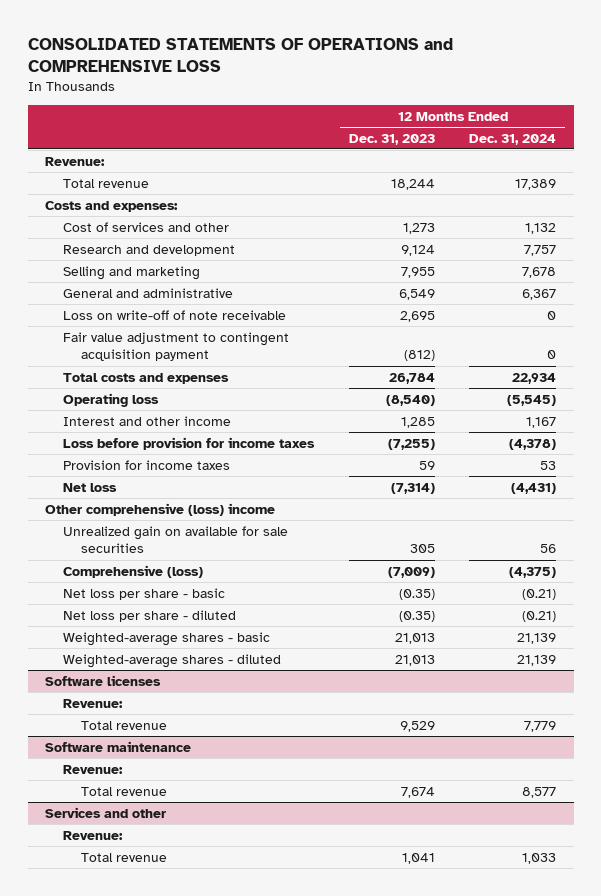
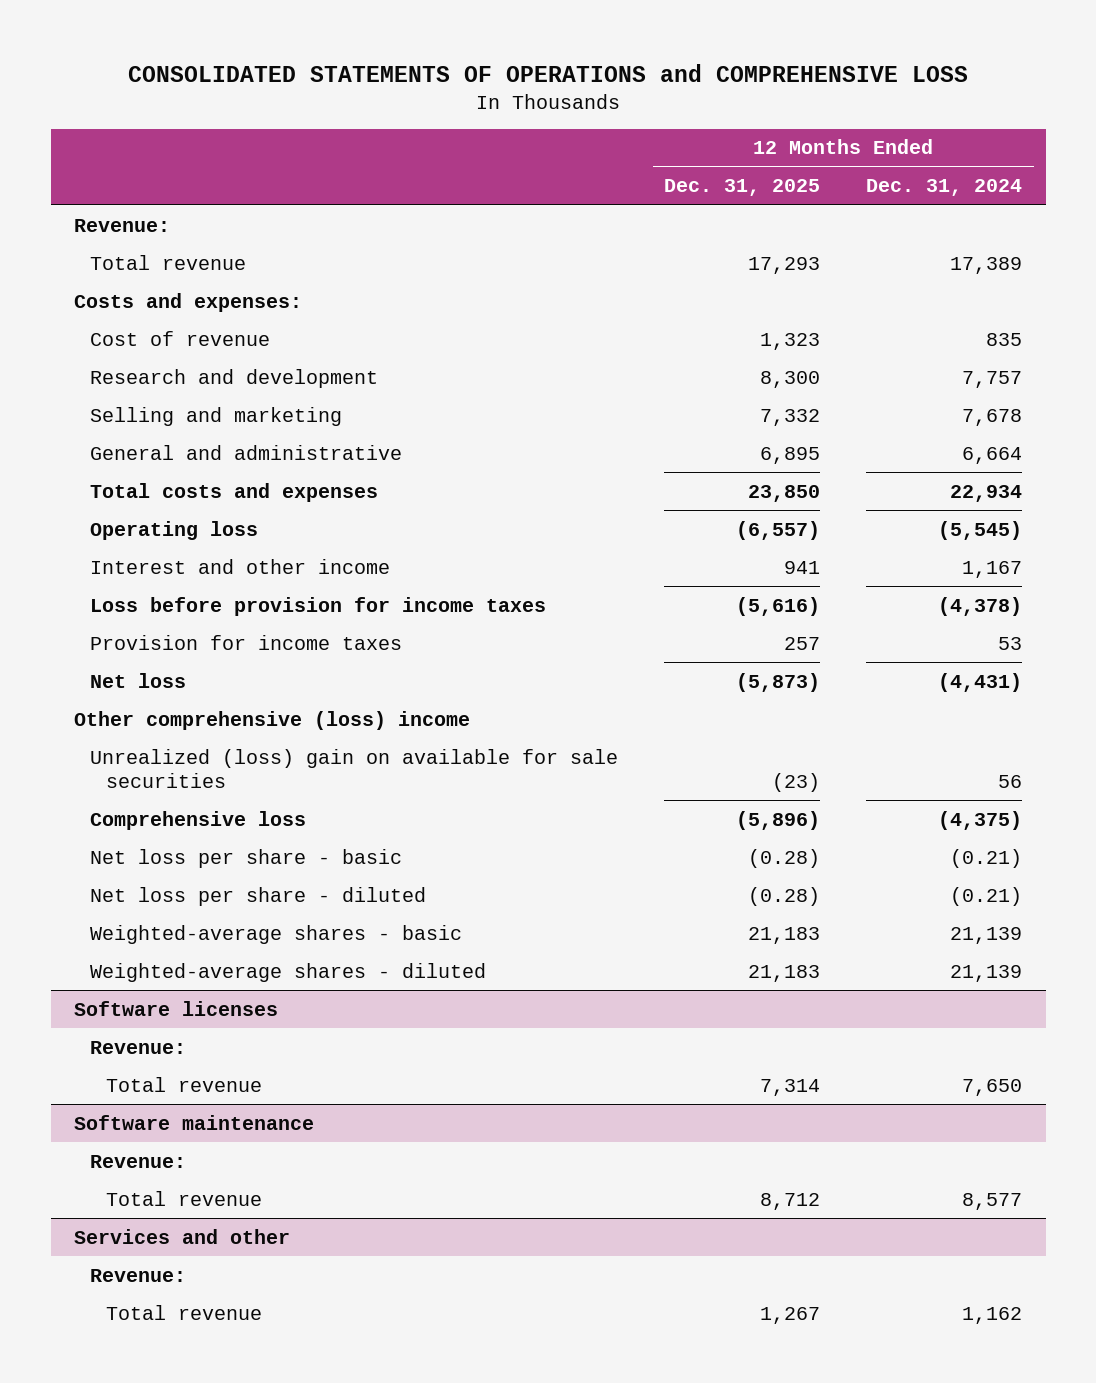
- | 12 Months Ended Dec. 31, 2023 | 12 Months Ended Dec. 31, 2024
+ | 12 Months Ended Dec. 31, 2025 | 12 Months Ended Dec. 31, 2024
- Cost of services and other | 1,273 | 1,132
+ Cost of revenue | 1,323 | 835
- General and administrative | 6,549 | 6,367
- Loss on write-off of note receivable | 2,695 | 0
- Fair value adjustment to contingent acquisition payment | (812) | 0
+ General and administrative | 6,895 | 6,664
- Unrealized gain on available for sale securities | 305 | 56
- Comprehensive (loss) | (7,009) | (4,375)
+ Unrealized (loss) gain on available for sale securities | (23) | 56
+ Comprehensive loss | (5,896) | (4,375)
@ Software licenses
- Total revenue | 9,529 | 7,779
+ Total revenue | 7,314 | 7,650
@ Services and other
- Total revenue | 1,041 | 1,033
+ Total revenue | 1,267 | 1,162

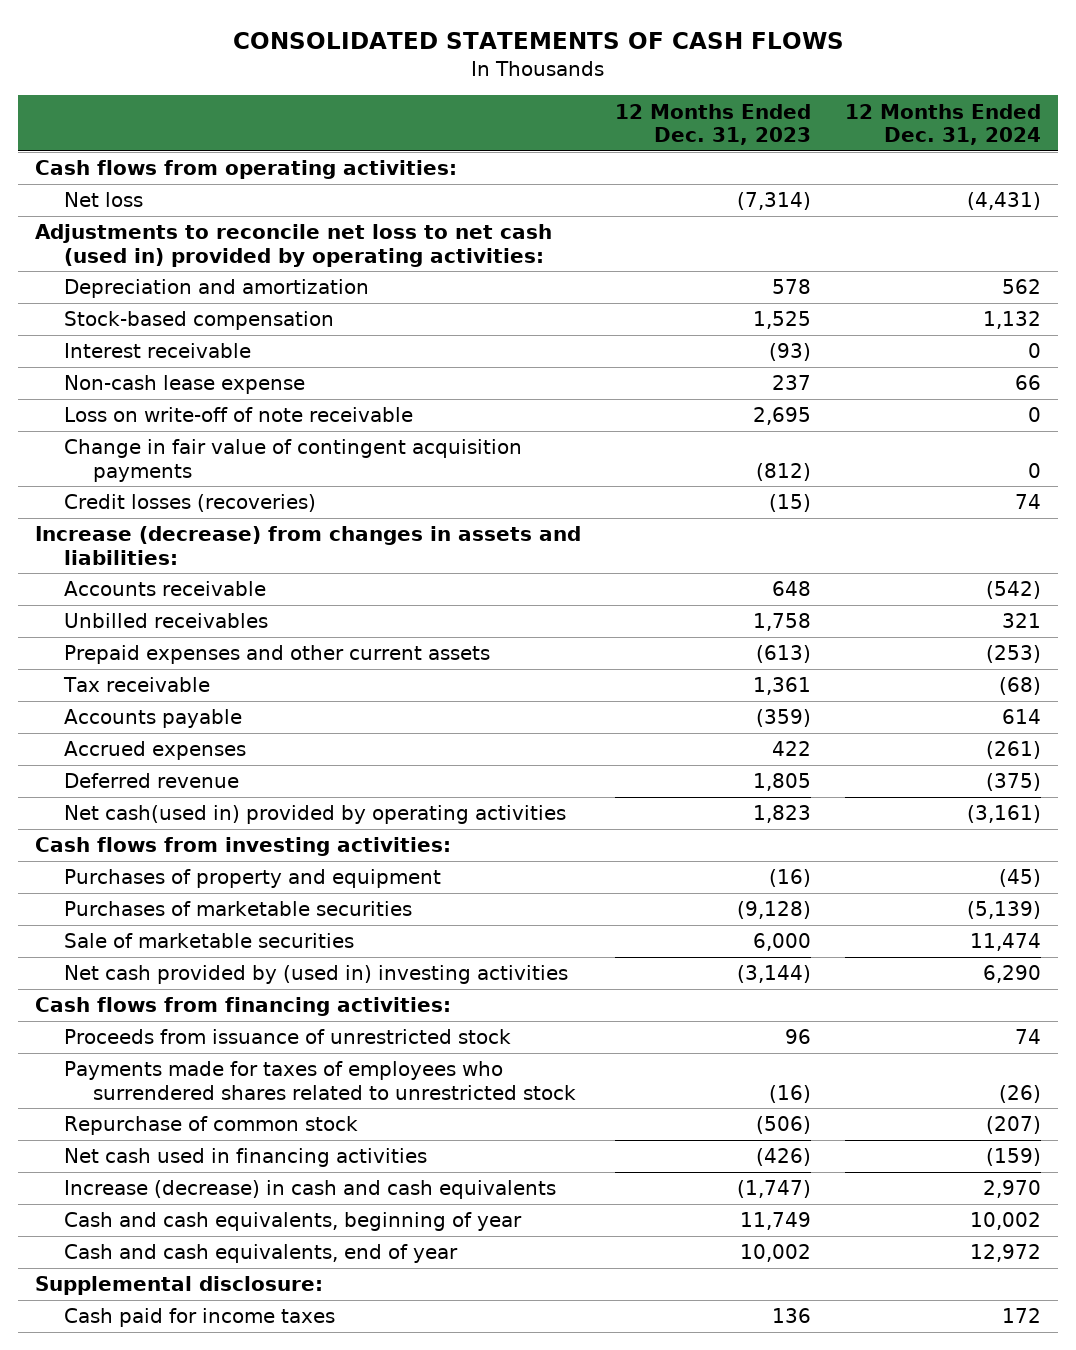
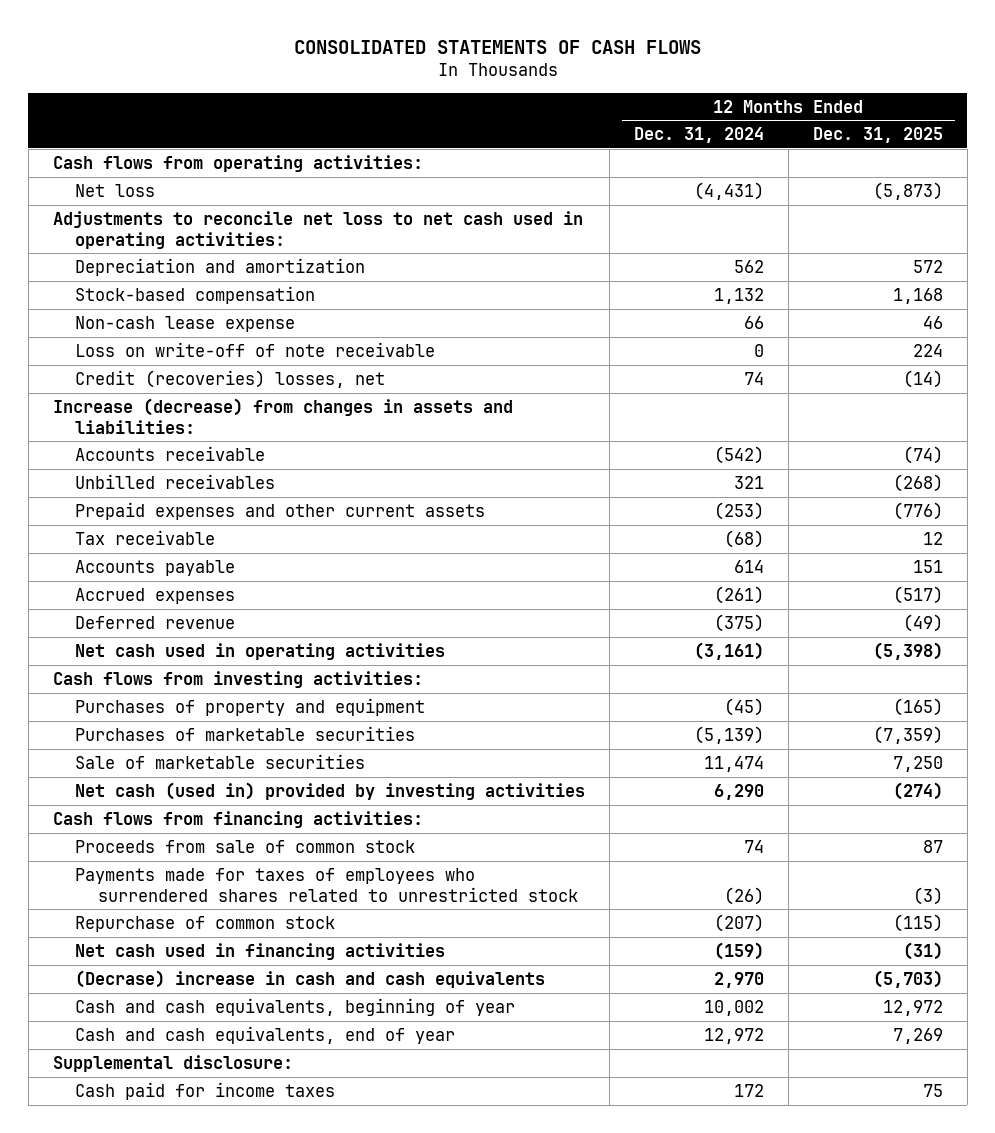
- | 12 Months Ended Dec. 31, 2023 | 12 Months Ended Dec. 31, 2024
+ | 12 Months Ended Dec. 31, 2024 | 12 Months Ended Dec. 31, 2025
- Adjustments to reconcile net loss to net cash (used in) provided by operating activities:
+ Adjustments to reconcile net loss to net cash used in operating activities:
- Interest receivable | (93) | 0
- Change in fair value of contingent acquisition payments | (812) | 0
- Credit losses (recoveries) | (15) | 74
+ Credit (recoveries) losses, net | 74 | (14)
- Net cash(used in) provided by operating activities | 1,823 | (3,161)
+ Net cash used in operating activities | (3,161) | (5,398)
- Net cash provided by (used in) investing activities | (3,144) | 6,290
+ Net cash (used in) provided by investing activities | 6,290 | (274)
- Proceeds from issuance of unrestricted stock | 96 | 74
+ Proceeds from sale of common stock | 74 | 87
- Increase (decrease) in cash and cash equivalents | (1,747) | 2,970
+ (Decrase) increase in cash and cash equivalents | 2,970 | (5,703)

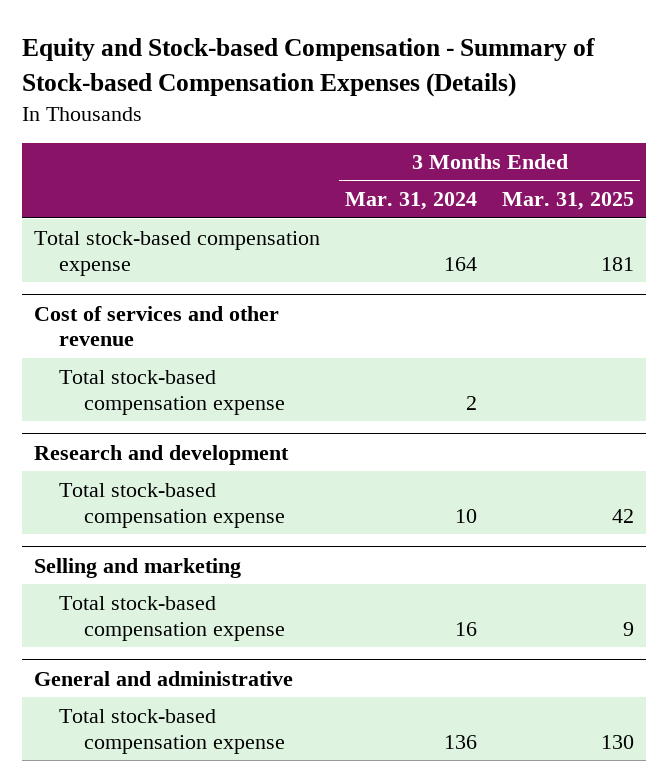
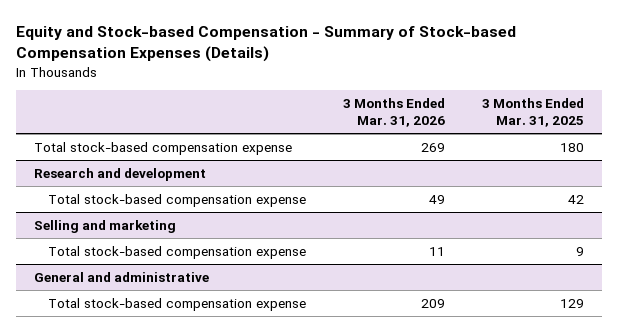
- | 3 Months Ended Mar. 31, 2024 | 3 Months Ended Mar. 31, 2025
+ | 3 Months Ended Mar. 31, 2026 | 3 Months Ended Mar. 31, 2025
- Total stock-based compensation expense | 164 | 181
- Cost of services and other revenue
- Total stock-based compensation expense | 2 |
+ Total stock-based compensation expense | 269 | 180
@ General and administrative
- Total stock-based compensation expense | 136 | 130
+ Total stock-based compensation expense | 209 | 129

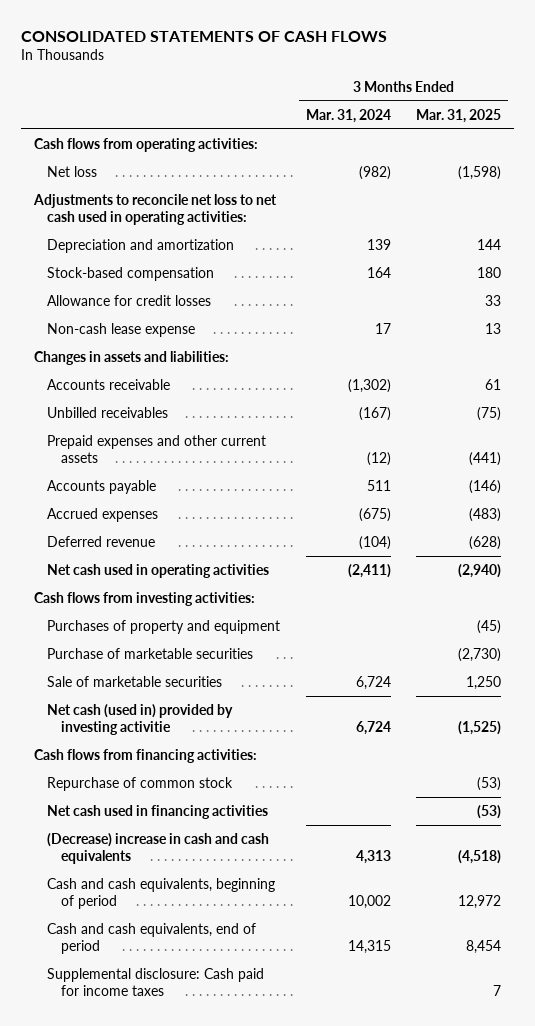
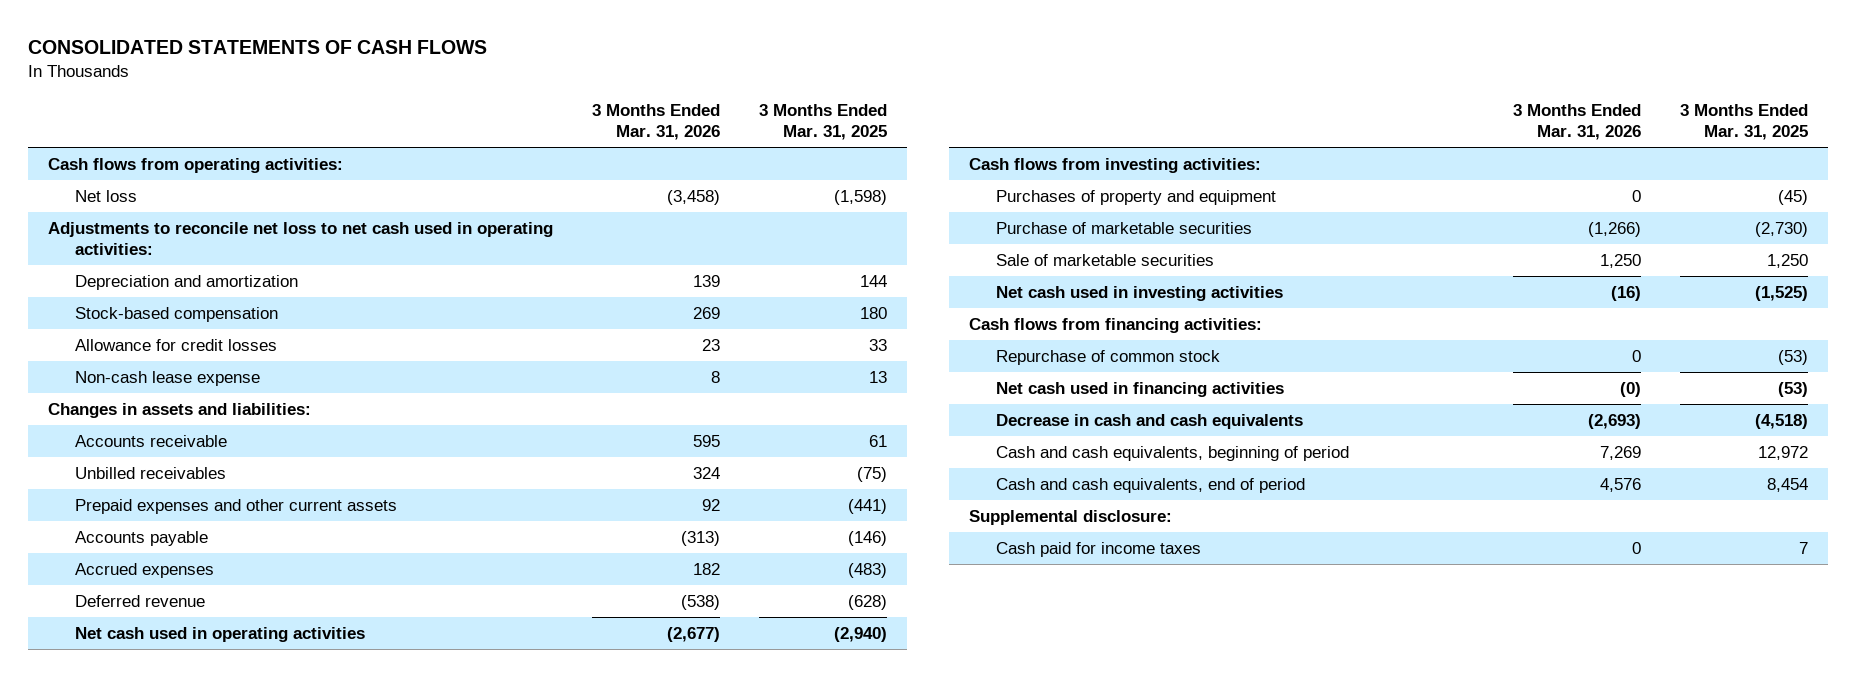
- | 3 Months Ended Mar. 31, 2024 | 3 Months Ended Mar. 31, 2025
+ | 3 Months Ended Mar. 31, 2026 | 3 Months Ended Mar. 31, 2025
- Net cash (used in) provided by investing activitie | 6,724 | (1,525)
+ Net cash used in investing activities | (16) | (1,525)
- (Decrease) increase in cash and cash equivalents | 4,313 | (4,518)
+ Decrease in cash and cash equivalents | (2,693) | (4,518)
- Supplemental disclosure: Cash paid for income taxes | | 7
+ Supplemental disclosure:
+ Cash paid for income taxes | 0 | 7

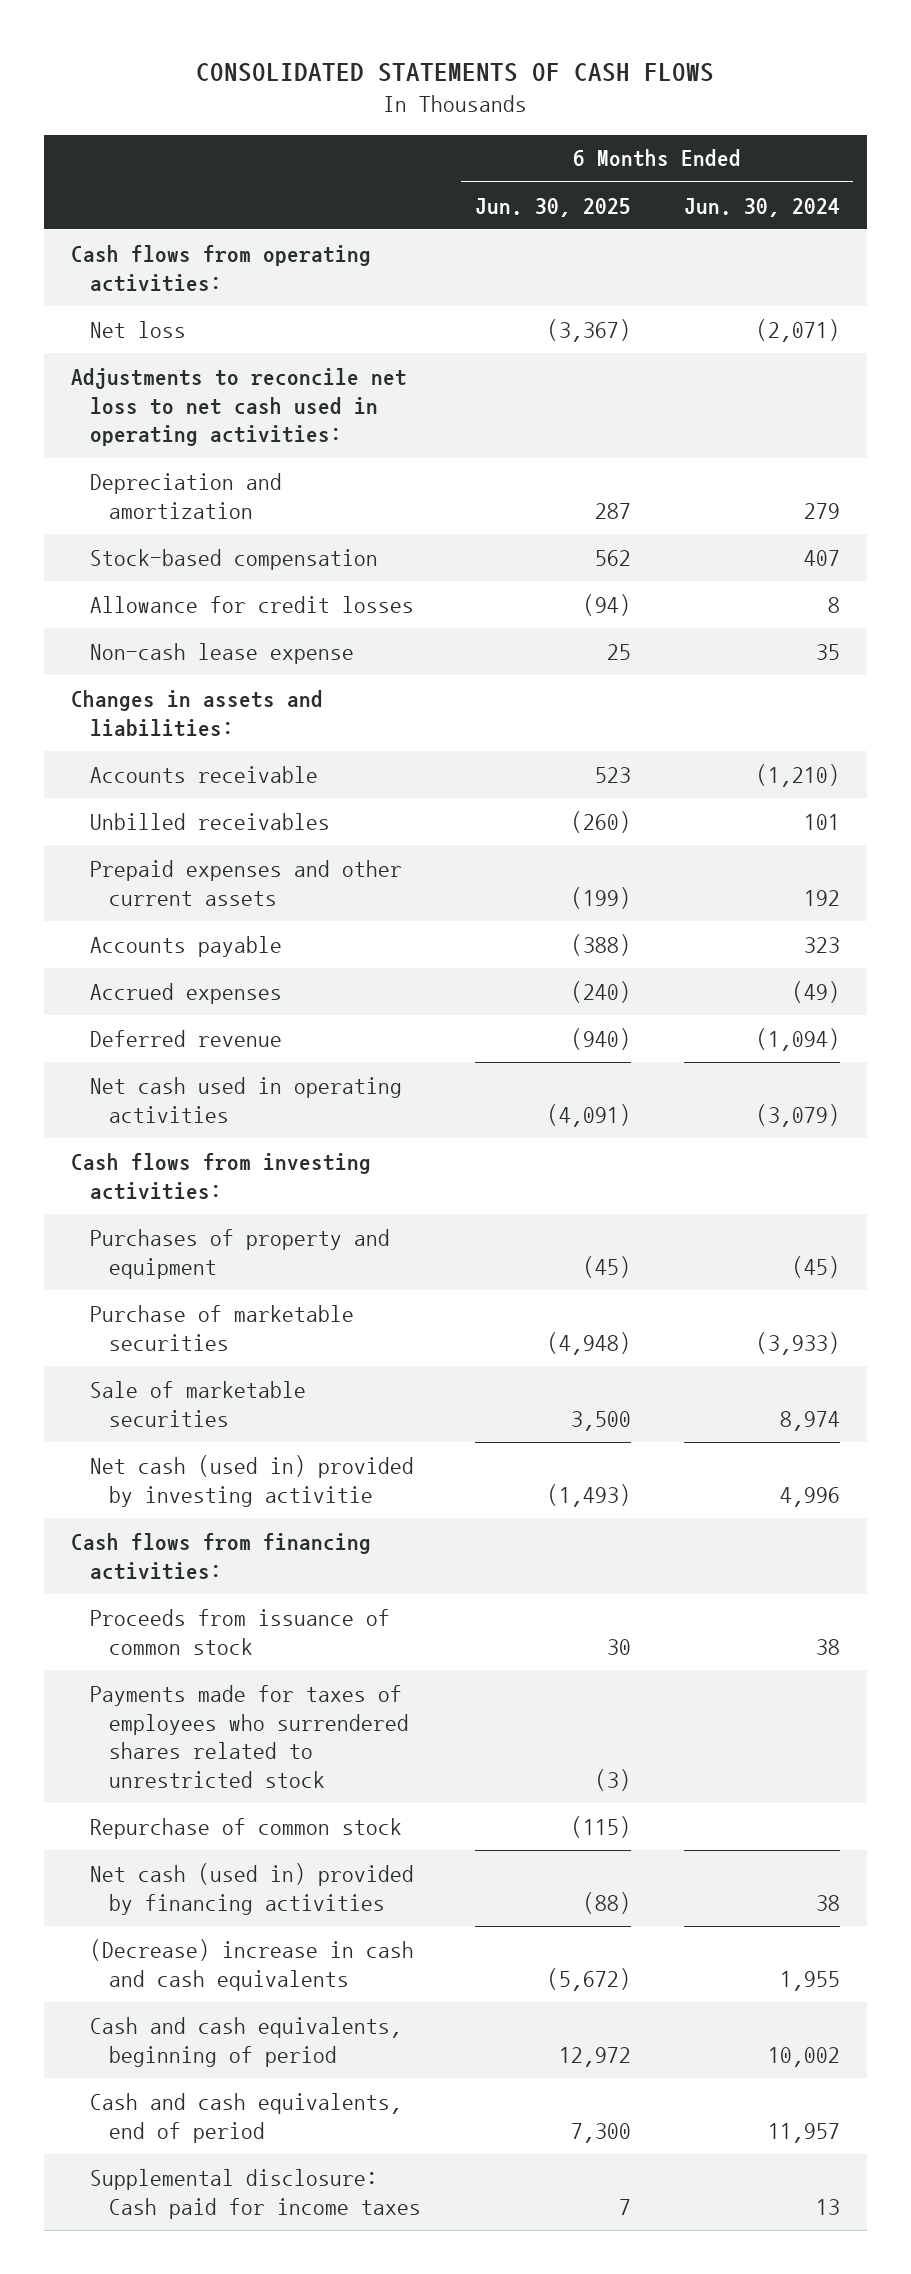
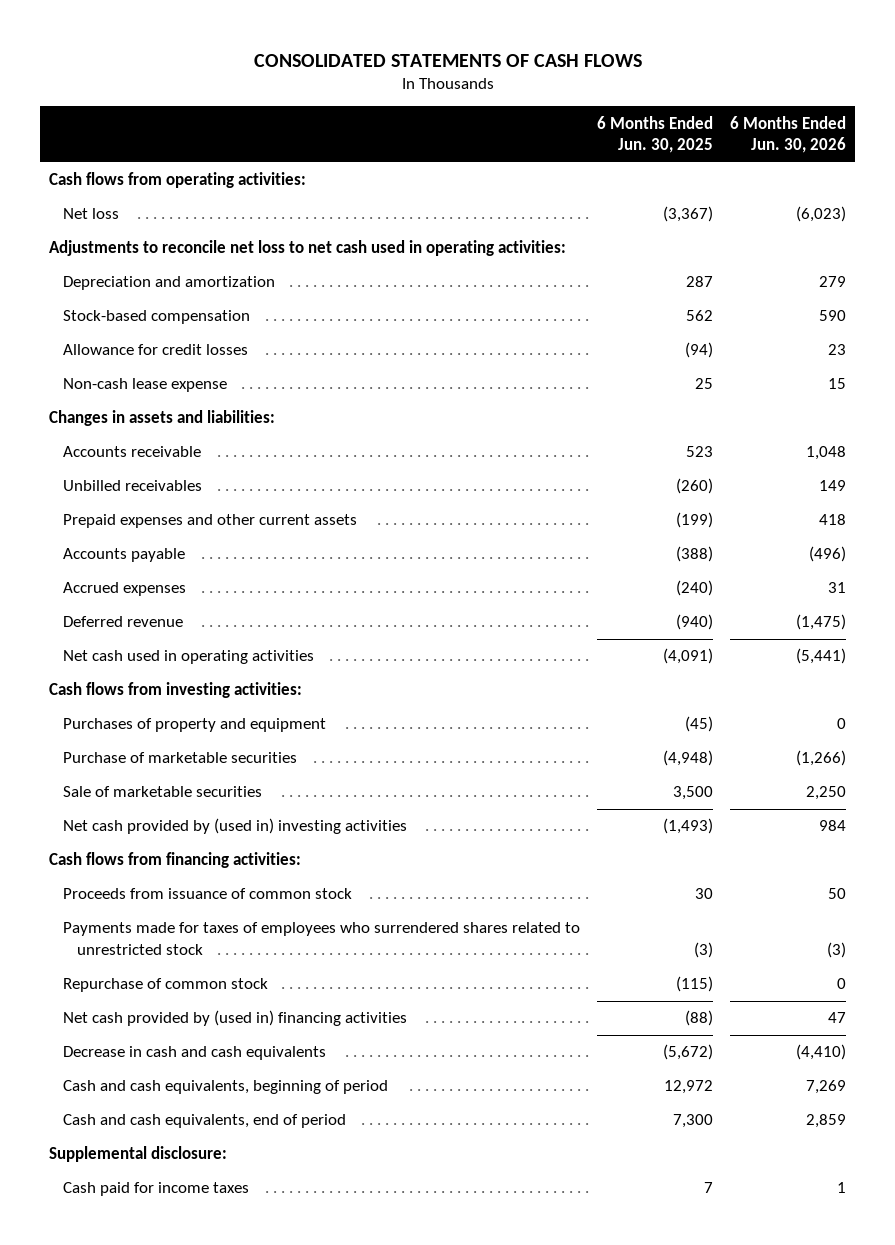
- | 6 Months Ended Jun. 30, 2025 | 6 Months Ended Jun. 30, 2024
+ | 6 Months Ended Jun. 30, 2025 | 6 Months Ended Jun. 30, 2026
- Net cash (used in) provided by investing activitie | (1,493) | 4,996
+ Net cash provided by (used in) investing activities | (1,493) | 984
- Net cash (used in) provided by financing activities | (88) | 38
- (Decrease) increase in cash and cash equivalents | (5,672) | 1,955
+ Net cash provided by (used in) financing activities | (88) | 47
+ Decrease in cash and cash equivalents | (5,672) | (4,410)
- Supplemental disclosure: Cash paid for income taxes | 7 | 13
+ Supplemental disclosure:
+ Cash paid for income taxes | 7 | 1

